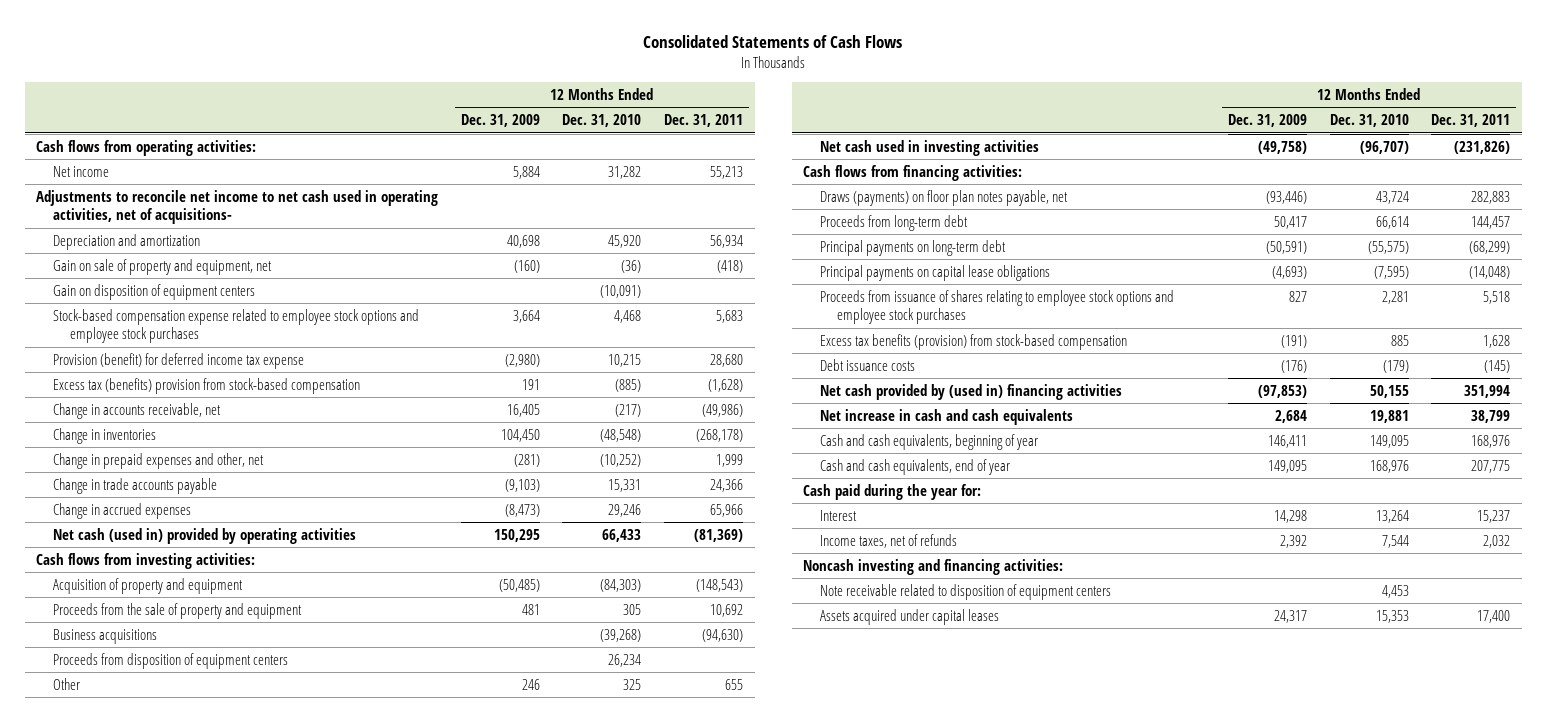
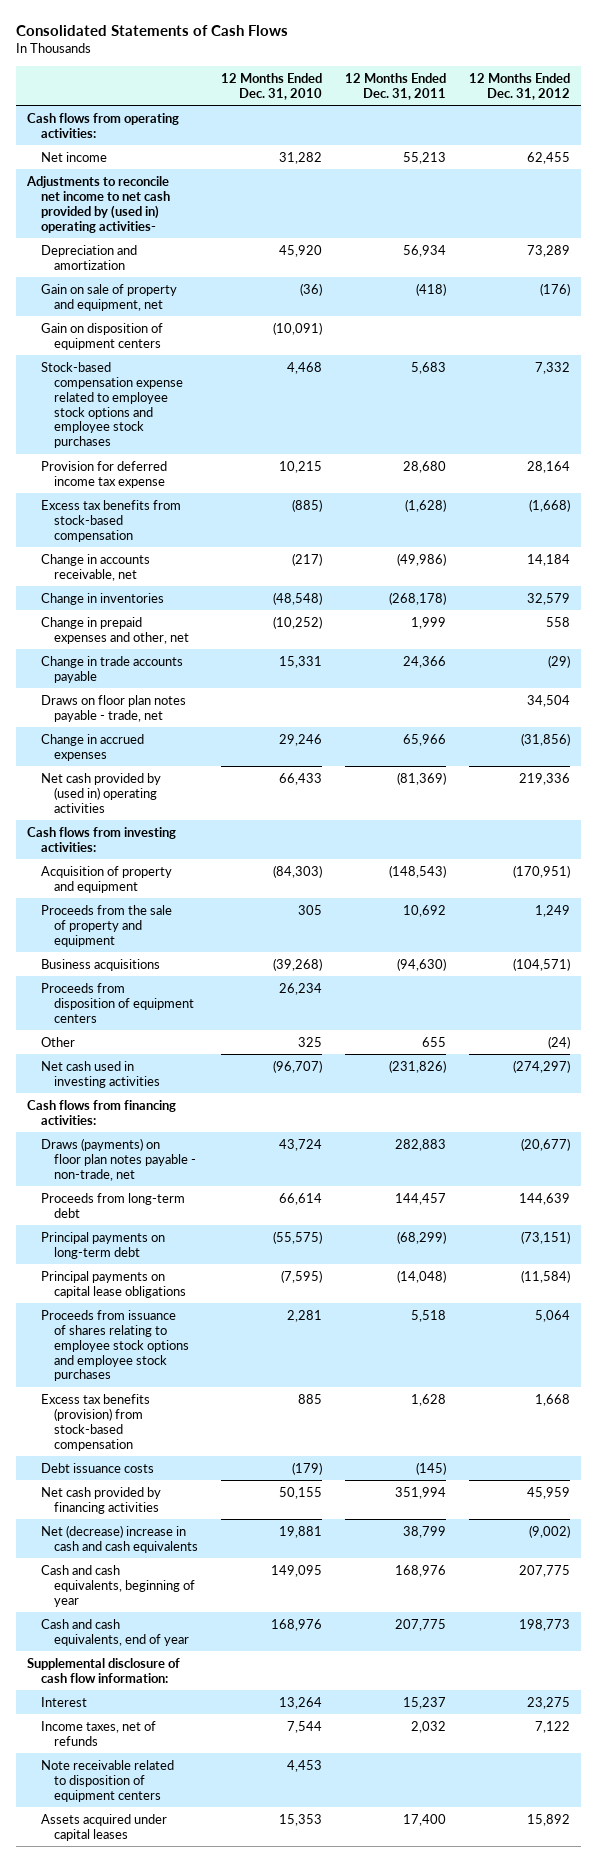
- | 12 Months Ended Dec. 31, 2009 | 12 Months Ended Dec. 31, 2010 | 12 Months Ended Dec. 31, 2011
+ | 12 Months Ended Dec. 31, 2010 | 12 Months Ended Dec. 31, 2011 | 12 Months Ended Dec. 31, 2012
- Adjustments to reconcile net income to net cash used in operating activities, net of acquisitions-
+ Adjustments to reconcile net income to net cash provided by (used in) operating activities-
- Provision (benefit) for deferred income tax expense | (2,980) | 10,215 | 28,680
- Excess tax (benefits) provision from stock-based compensation | 191 | (885) | (1,628)
+ Provision for deferred income tax expense | 10,215 | 28,680 | 28,164
+ Excess tax benefits from stock-based compensation | (885) | (1,628) | (1,668)
+ Draws on floor plan notes payable - trade, net | | | 34,504
- Net cash (used in) provided by operating activities | 150,295 | 66,433 | (81,369)
+ Net cash provided by (used in) operating activities | 66,433 | (81,369) | 219,336
- Draws (payments) on floor plan notes payable, net | (93,446) | 43,724 | 282,883
+ Draws (payments) on floor plan notes payable - non-trade, net | 43,724 | 282,883 | (20,677)
- Net cash provided by (used in) financing activities | (97,853) | 50,155 | 351,994
- Net increase in cash and cash equivalents | 2,684 | 19,881 | 38,799
+ Net cash provided by financing activities | 50,155 | 351,994 | 45,959
+ Net (decrease) increase in cash and cash equivalents | 19,881 | 38,799 | (9,002)
- Cash paid during the year for:
+ Supplemental disclosure of cash flow information:
- Noncash investing and financing activities:

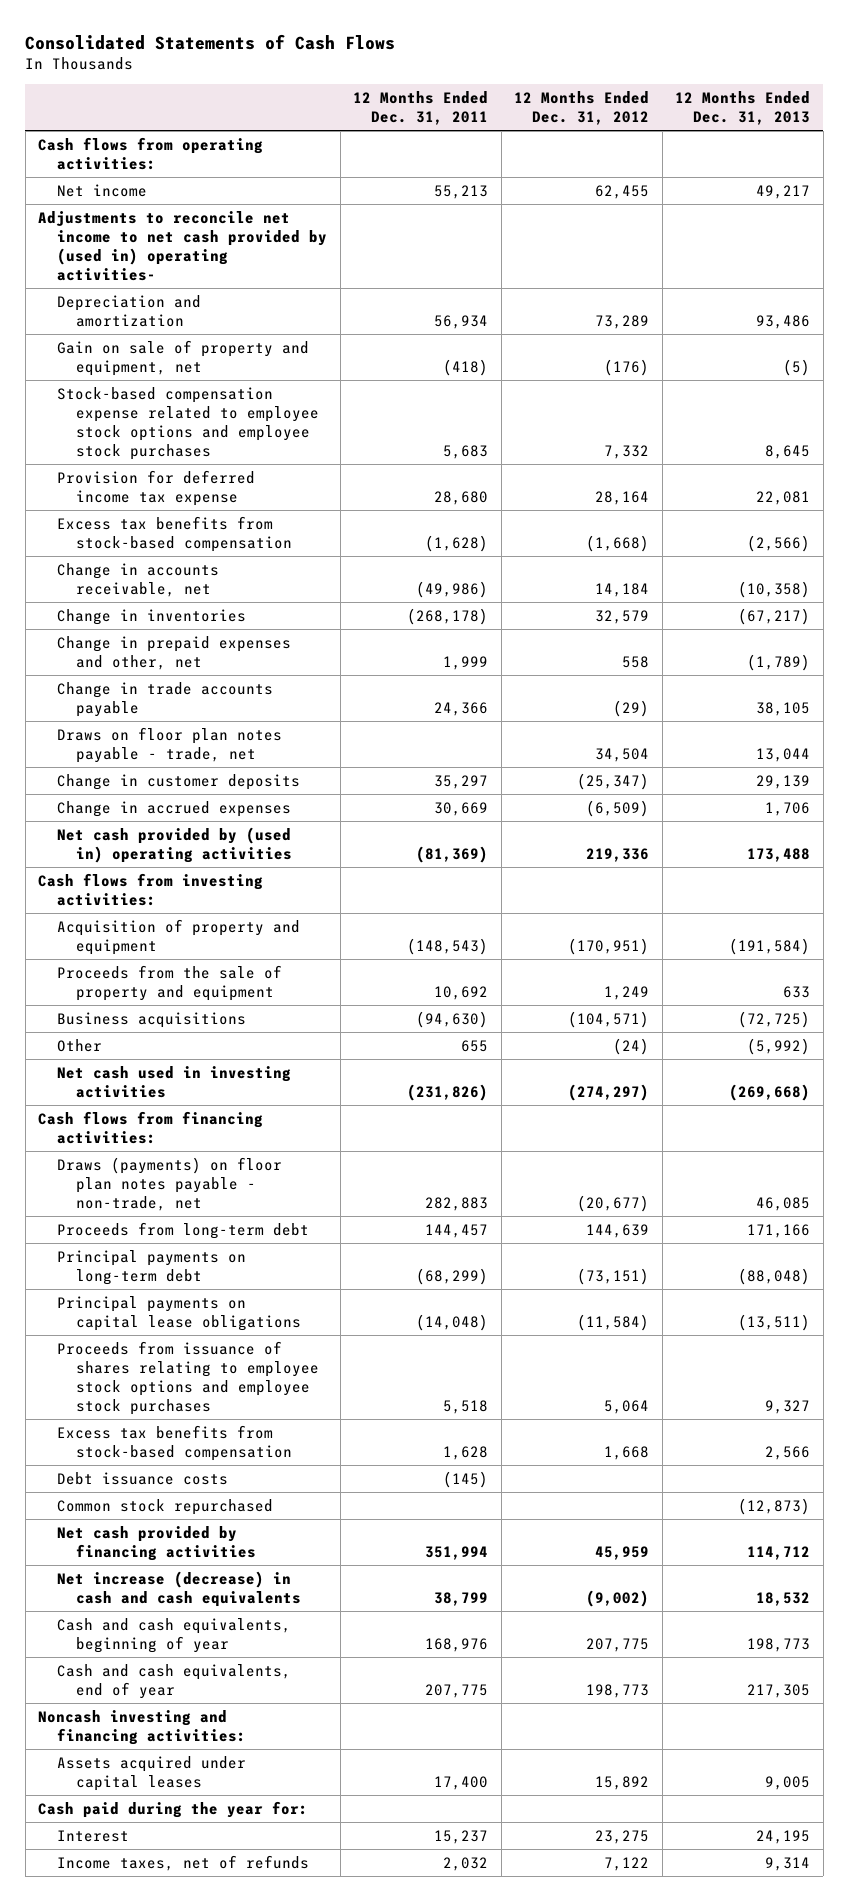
- | 12 Months Ended Dec. 31, 2010 | 12 Months Ended Dec. 31, 2011 | 12 Months Ended Dec. 31, 2012
+ | 12 Months Ended Dec. 31, 2011 | 12 Months Ended Dec. 31, 2012 | 12 Months Ended Dec. 31, 2013
- Gain on disposition of equipment centers | (10,091) | |
- Change in accrued expenses | 29,246 | 65,966 | (31,856)
+ Change in customer deposits | 35,297 | (25,347) | 29,139
+ Change in accrued expenses | 30,669 | (6,509) | 1,706
- Proceeds from disposition of equipment centers | 26,234 | |
- Excess tax benefits (provision) from stock-based compensation | 885 | 1,628 | 1,668
+ Excess tax benefits from stock-based compensation | 1,628 | 1,668 | 2,566
+ Common stock repurchased | | | (12,873)
- Net (decrease) increase in cash and cash equivalents | 19,881 | 38,799 | (9,002)
+ Net increase (decrease) in cash and cash equivalents | 38,799 | (9,002) | 18,532
- Supplemental disclosure of cash flow information:
+ Noncash investing and financing activities:
moved up: Assets acquired under capital leases | 17,400 | 15,892 | 9,005
+ Cash paid during the year for:
- Note receivable related to disposition of equipment centers | 4,453 | |

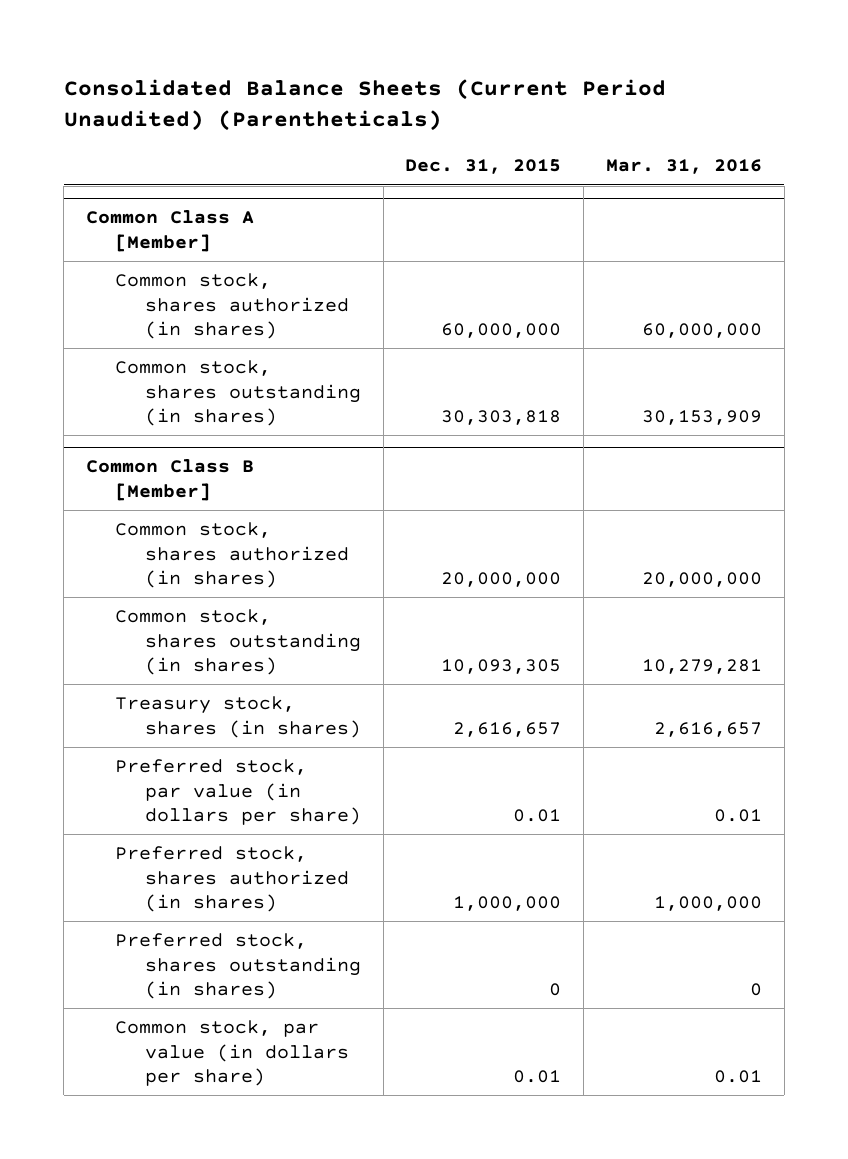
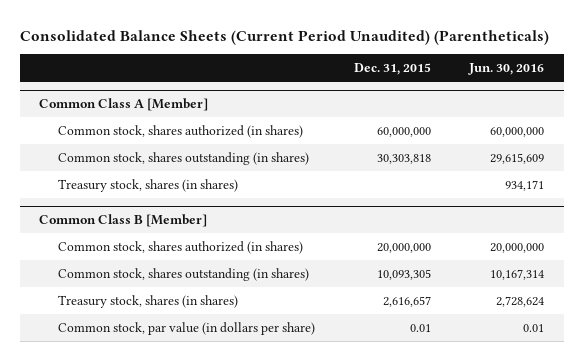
- | Dec. 31, 2015 | Mar. 31, 2016
+ | Dec. 31, 2015 | Jun. 30, 2016
@ Common Class A [Member]
+ Treasury stock, shares (in shares) | | 934,171
@ Common Class B [Member]
- Preferred stock, par value (in dollars per share) | 0.01 | 0.01
- Preferred stock, shares authorized (in shares) | 1,000,000 | 1,000,000
- Preferred stock, shares outstanding (in shares) | 0 | 0

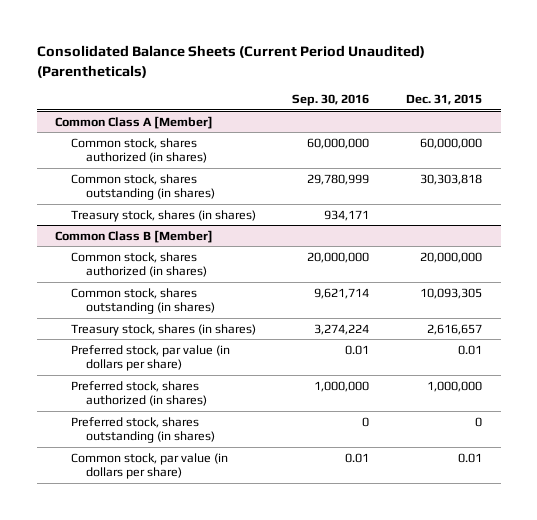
- | Dec. 31, 2015 | Jun. 30, 2016
+ | Sep. 30, 2016 | Dec. 31, 2015
@ Common Class B [Member]
+ Preferred stock, par value (in dollars per share) | 0.01 | 0.01
+ Preferred stock, shares authorized (in shares) | 1,000,000 | 1,000,000
+ Preferred stock, shares outstanding (in shares) | 0 | 0

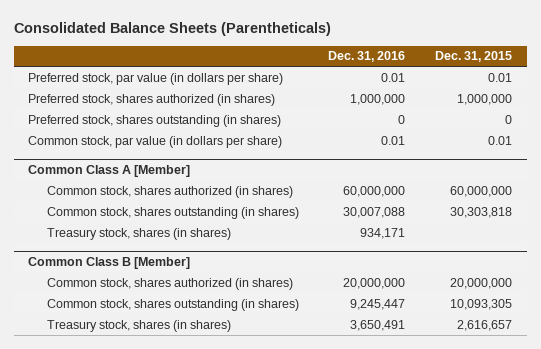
- Consolidated Balance Sheets (Current Period Unaudited) (Parentheticals)
+ Consolidated Balance Sheets (Parentheticals)
- | Sep. 30, 2016 | Dec. 31, 2015
+ | Dec. 31, 2016 | Dec. 31, 2015
+ Preferred stock, par value (in dollars per share) | 0.01 | 0.01
+ Preferred stock, shares authorized (in shares) | 1,000,000 | 1,000,000
+ Preferred stock, shares outstanding (in shares) | 0 | 0
+ Common stock, par value (in dollars per share) | 0.01 | 0.01
@ Common Class B [Member]
- Preferred stock, par value (in dollars per share) | 0.01 | 0.01
- Preferred stock, shares authorized (in shares) | 1,000,000 | 1,000,000
- Preferred stock, shares outstanding (in shares) | 0 | 0
- Common stock, par value (in dollars per share) | 0.01 | 0.01

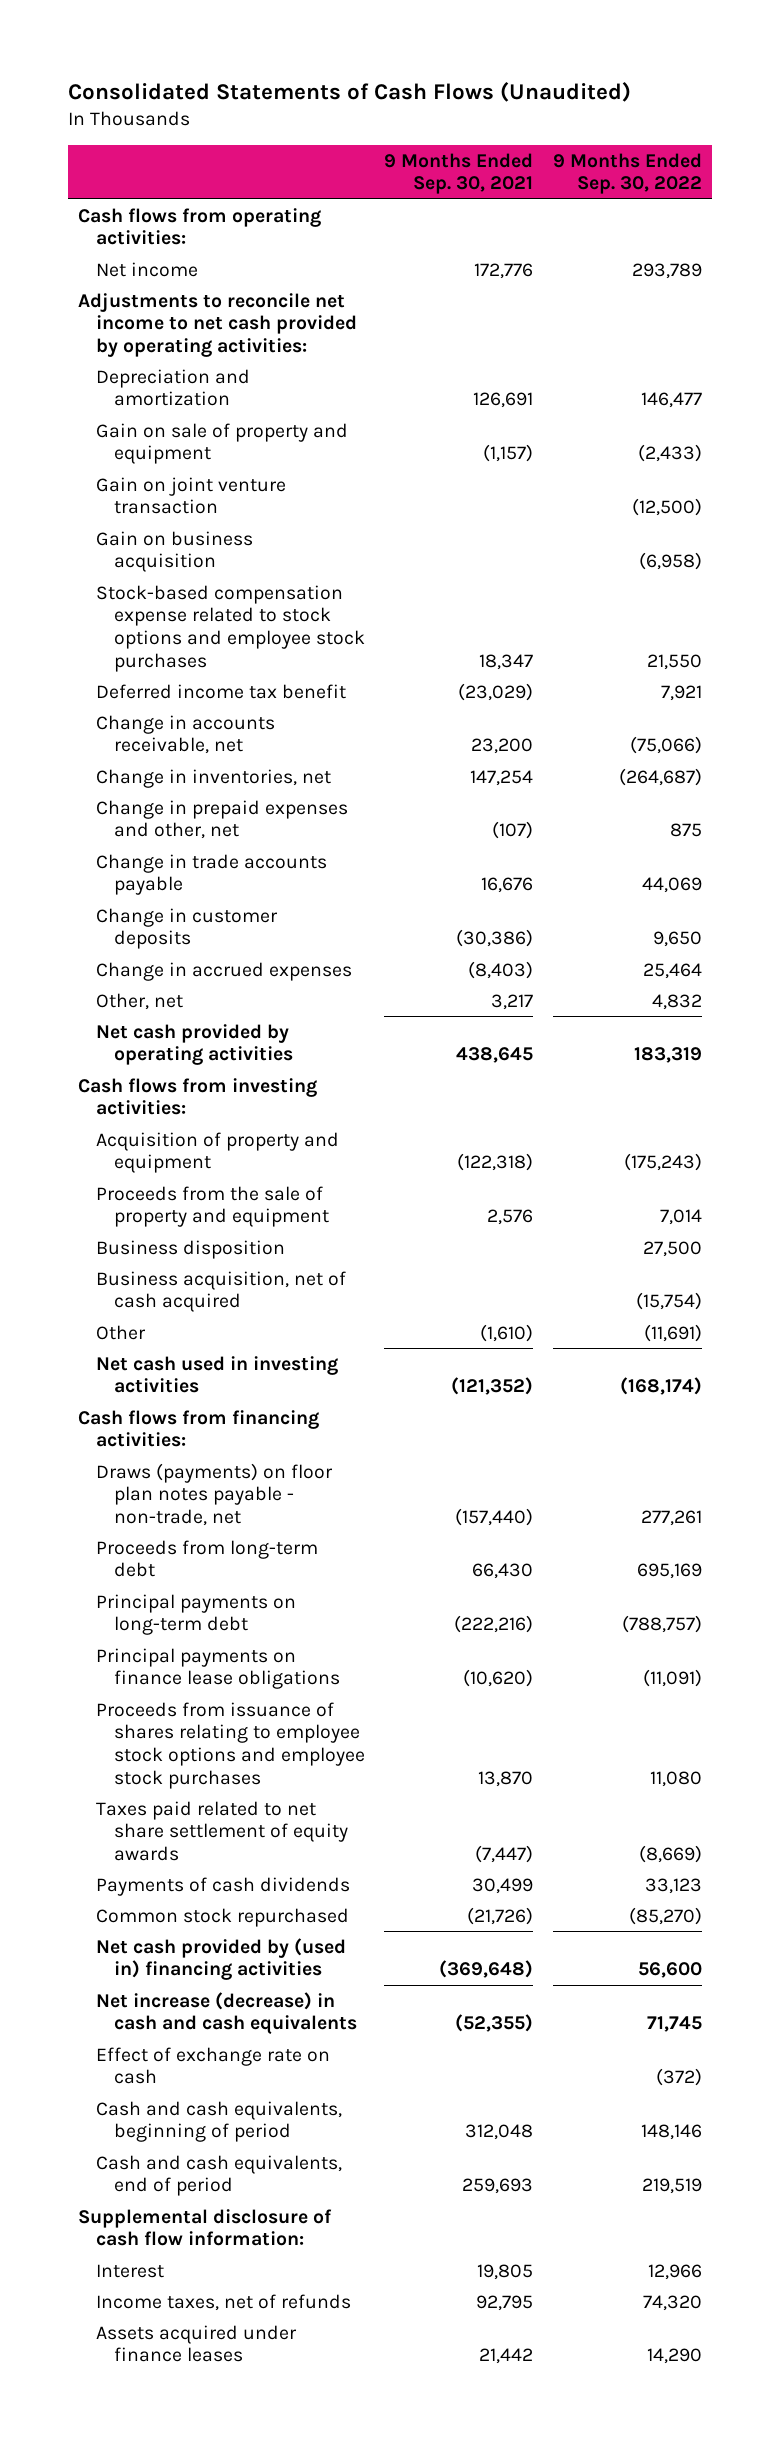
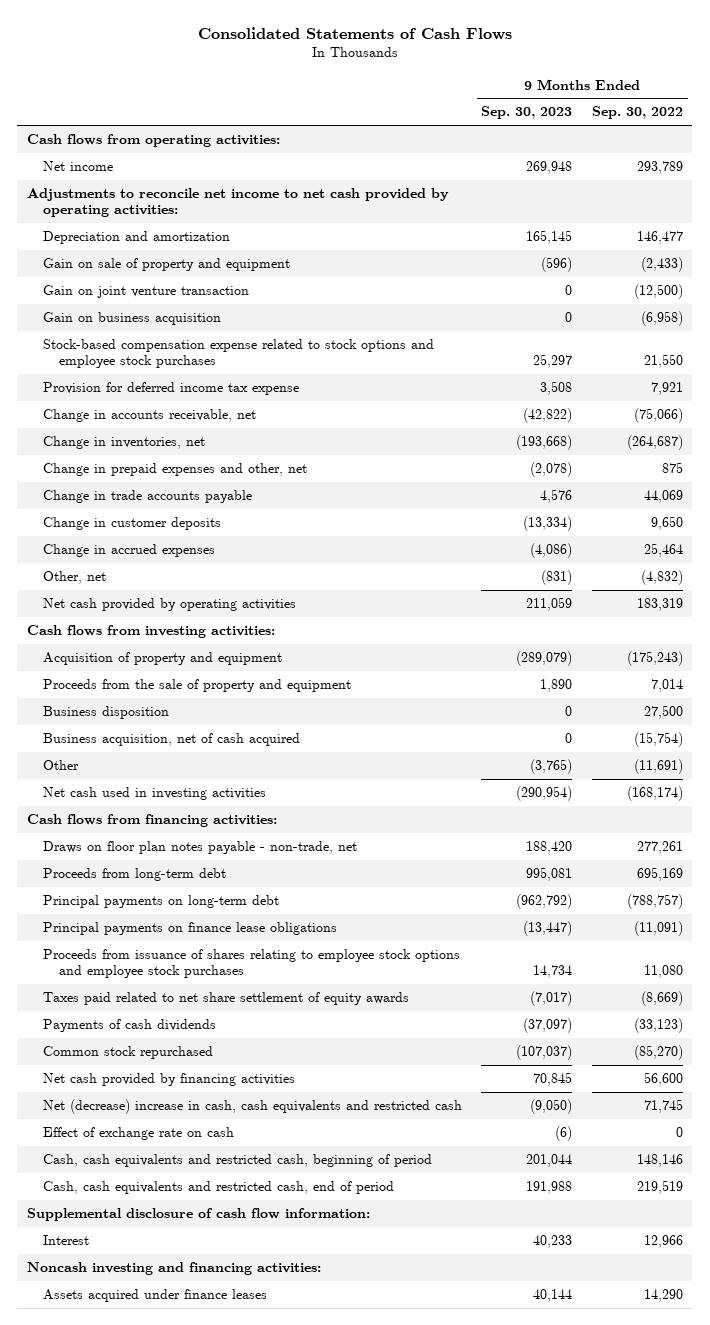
- Consolidated Statements of Cash Flows (Unaudited)
+ Consolidated Statements of Cash Flows
- | 9 Months Ended Sep. 30, 2021 | 9 Months Ended Sep. 30, 2022
+ | 9 Months Ended Sep. 30, 2023 | 9 Months Ended Sep. 30, 2022
- Deferred income tax benefit | (23,029) | 7,921
+ Provision for deferred income tax expense | 3,508 | 7,921
- Other, net | 3,217 | 4,832
+ Other, net | (831) | (4,832)
- Draws (payments) on floor plan notes payable - non-trade, net | (157,440) | 277,261
+ Draws on floor plan notes payable - non-trade, net | 188,420 | 277,261
- Payments of cash dividends | 30,499 | 33,123
+ Payments of cash dividends | (37,097) | (33,123)
- Net cash provided by (used in) financing activities | (369,648) | 56,600
- Net increase (decrease) in cash and cash equivalents | (52,355) | 71,745
- Effect of exchange rate on cash | | (372)
- Cash and cash equivalents, beginning of period | 312,048 | 148,146
- Cash and cash equivalents, end of period | 259,693 | 219,519
+ Net cash provided by financing activities | 70,845 | 56,600
+ Net (decrease) increase in cash, cash equivalents and restricted cash | (9,050) | 71,745
+ Effect of exchange rate on cash | (6) | 0
+ Cash, cash equivalents and restricted cash, beginning of period | 201,044 | 148,146
+ Cash, cash equivalents and restricted cash, end of period | 191,988 | 219,519
- Income taxes, net of refunds | 92,795 | 74,320
+ Noncash investing and financing activities:

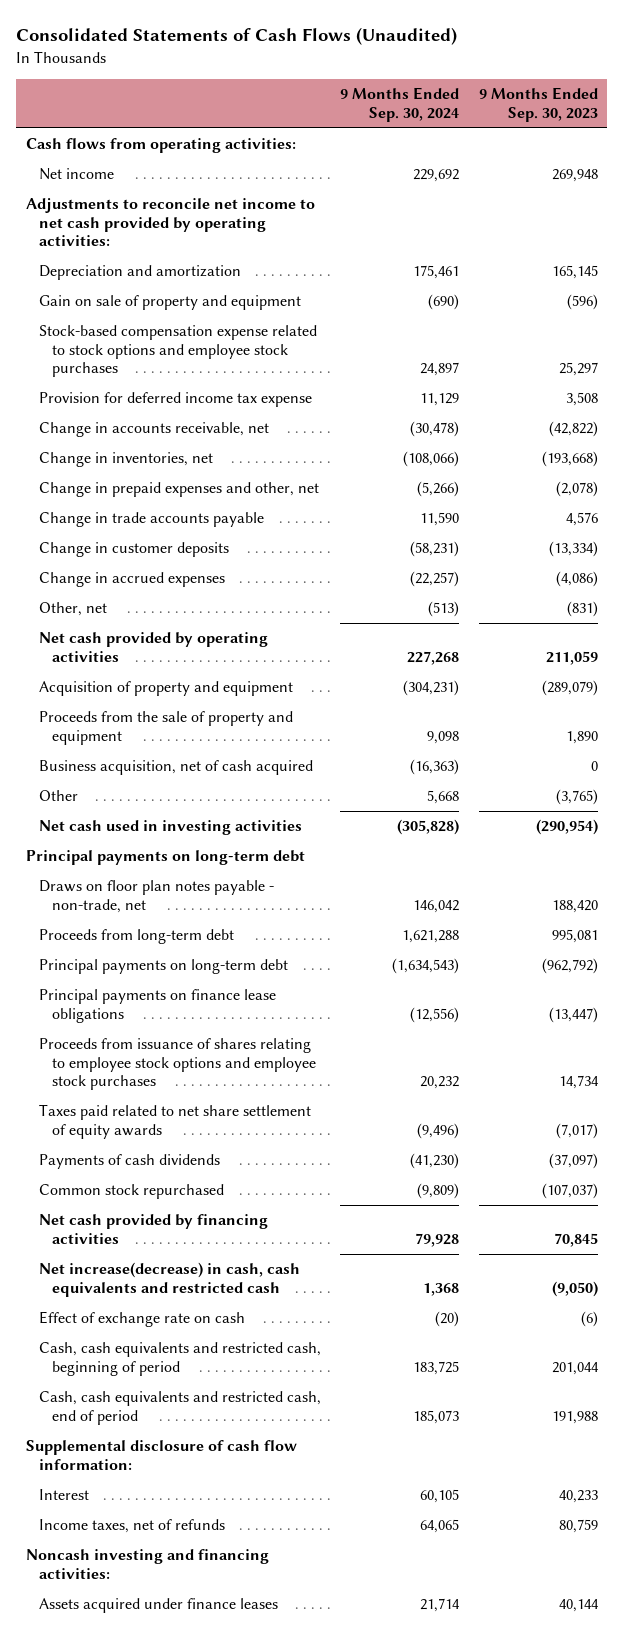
- Consolidated Statements of Cash Flows
+ Consolidated Statements of Cash Flows (Unaudited)
- | 9 Months Ended Sep. 30, 2023 | 9 Months Ended Sep. 30, 2022
+ | 9 Months Ended Sep. 30, 2024 | 9 Months Ended Sep. 30, 2023
- Gain on joint venture transaction | 0 | (12,500)
- Gain on business acquisition | 0 | (6,958)
- Cash flows from investing activities:
- Business disposition | 0 | 27,500
- Cash flows from financing activities:
+ Principal payments on long-term debt
- Net (decrease) increase in cash, cash equivalents and restricted cash | (9,050) | 71,745
+ Net increase(decrease) in cash, cash equivalents and restricted cash | 1,368 | (9,050)
+ Income taxes, net of refunds | 64,065 | 80,759

